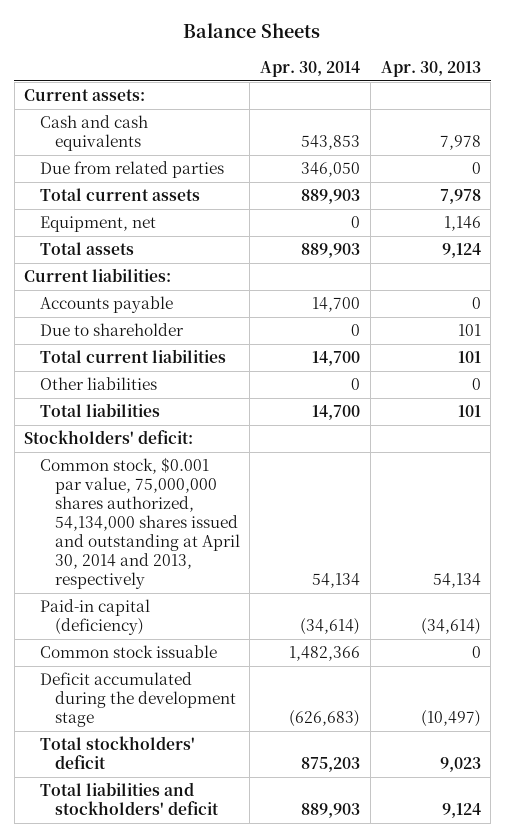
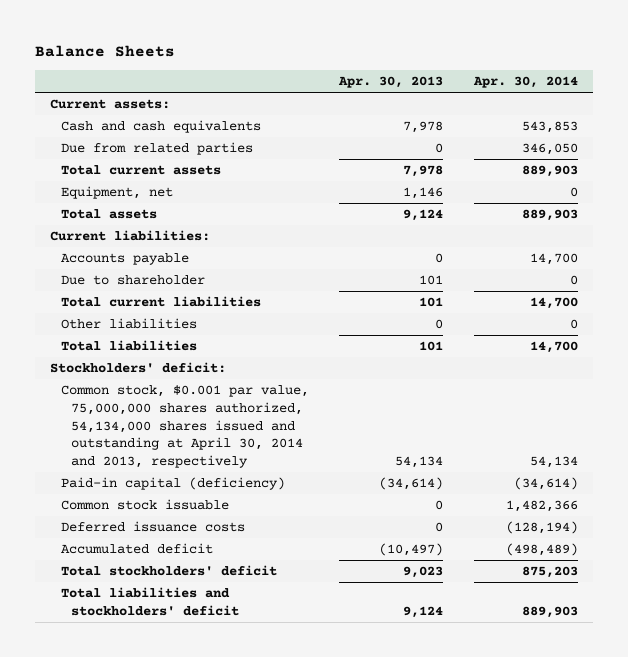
- | Apr. 30, 2014 | Apr. 30, 2013
+ | Apr. 30, 2013 | Apr. 30, 2014
- Deficit accumulated during the development stage | (626,683) | (10,497)
+ Deferred issuance costs | 0 | (128,194)
+ Accumulated deficit | (10,497) | (498,489)

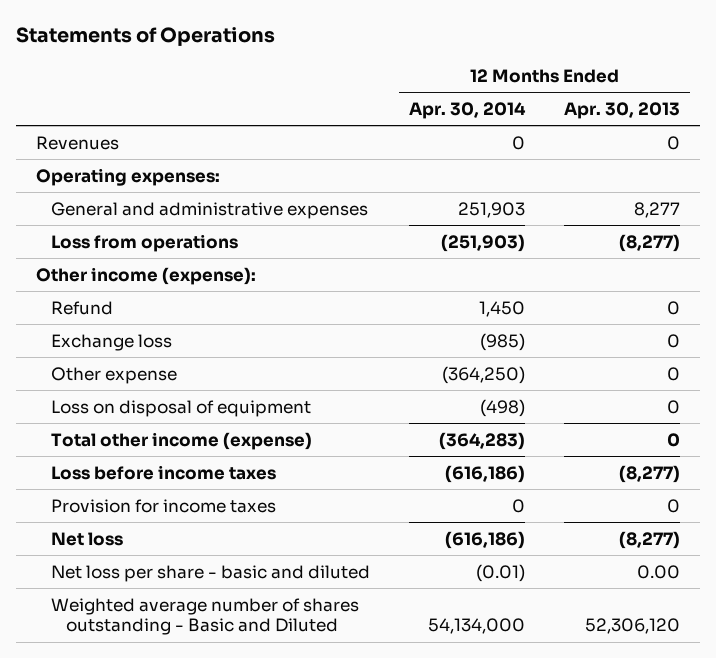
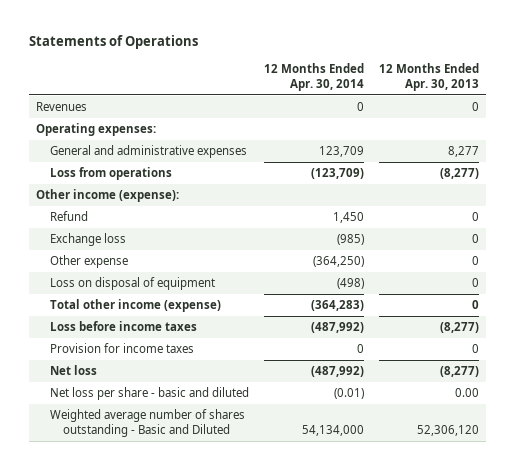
- General and administrative expenses | 251,903 | 8,277
- Loss from operations | (251,903) | (8,277)
+ General and administrative expenses | 123,709 | 8,277
+ Loss from operations | (123,709) | (8,277)
- Loss before income taxes | (616,186) | (8,277)
+ Loss before income taxes | (487,992) | (8,277)
- Net loss | (616,186) | (8,277)
+ Net loss | (487,992) | (8,277)

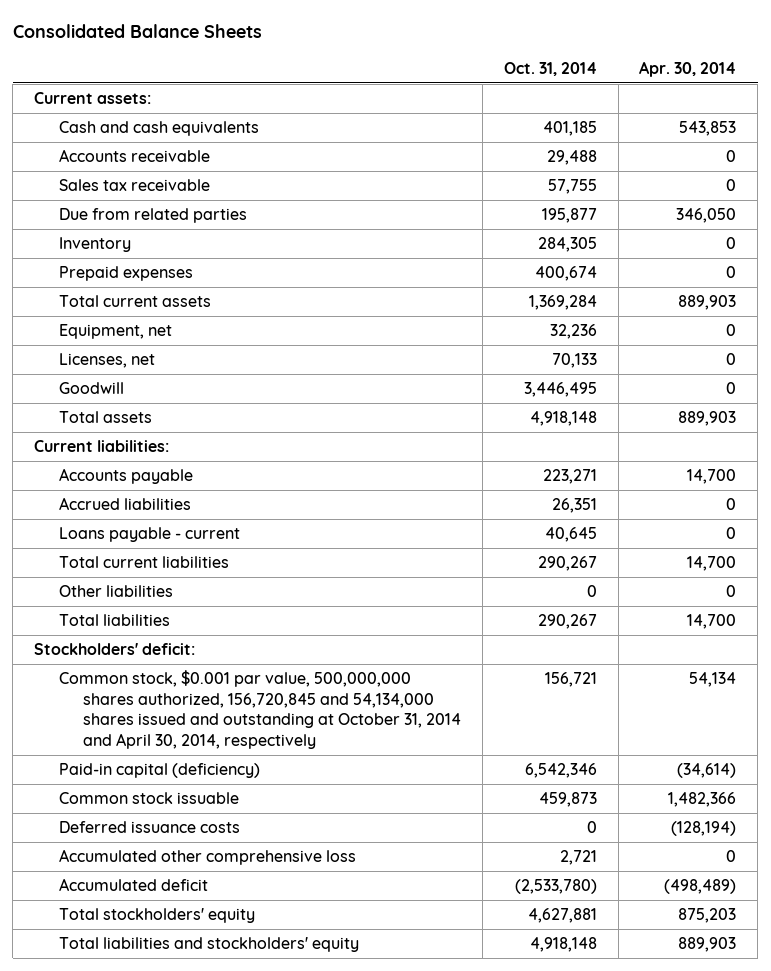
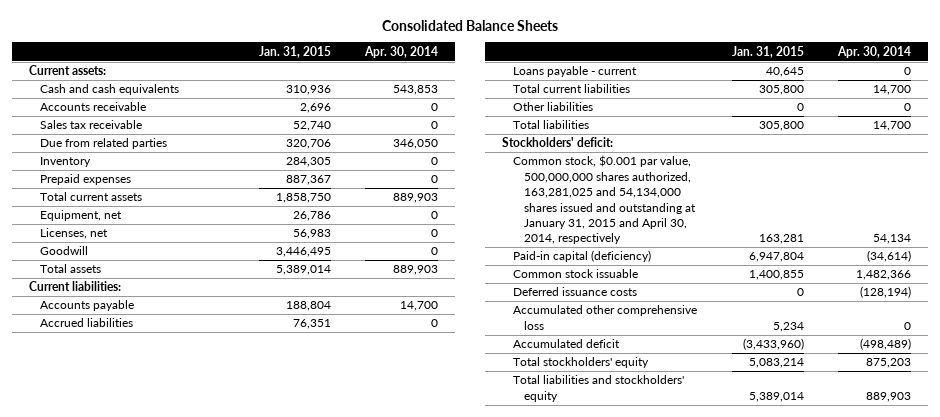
- | Oct. 31, 2014 | Apr. 30, 2014
+ | Jan. 31, 2015 | Apr. 30, 2014
- Common stock, $0.001 par value, 500,000,000 shares authorized, 156,720,845 and 54,134,000 shares issued and outstanding at October 31, 2014 and April 30, 2014, respectively | 156,721 | 54,134
+ Common stock, $0.001 par value, 500,000,000 shares authorized, 163,281,025 and 54,134,000 shares issued and outstanding at January 31, 2015 and April 30, 2014, respectively | 163,281 | 54,134

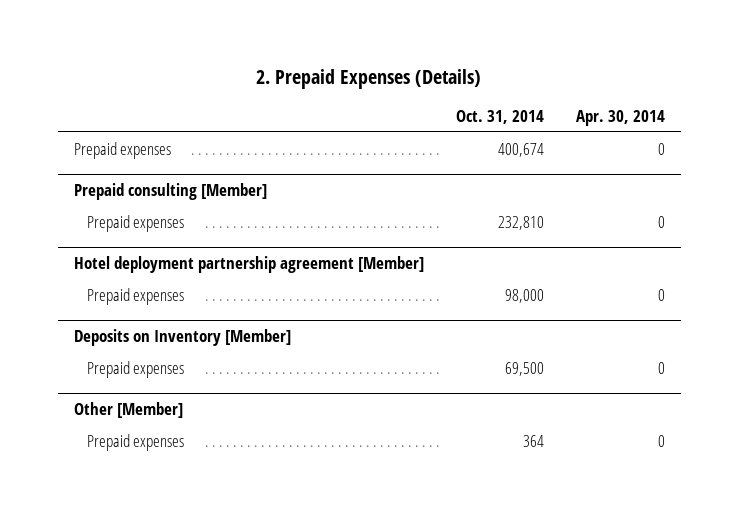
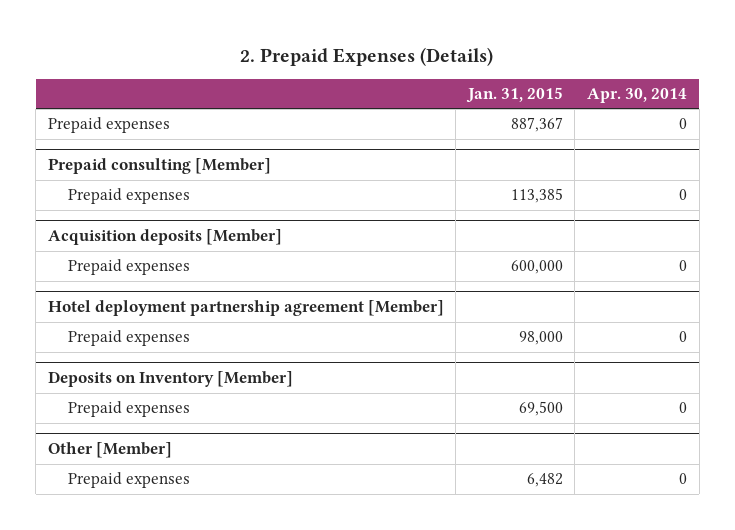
- | Oct. 31, 2014 | Apr. 30, 2014
+ | Jan. 31, 2015 | Apr. 30, 2014
+ Acquisition deposits [Member]
+ Prepaid expenses | 600,000 | 0

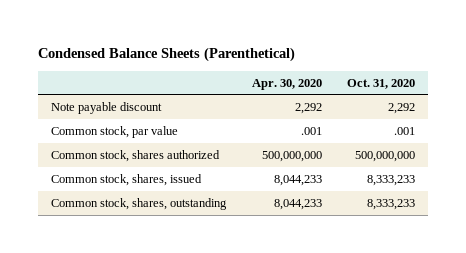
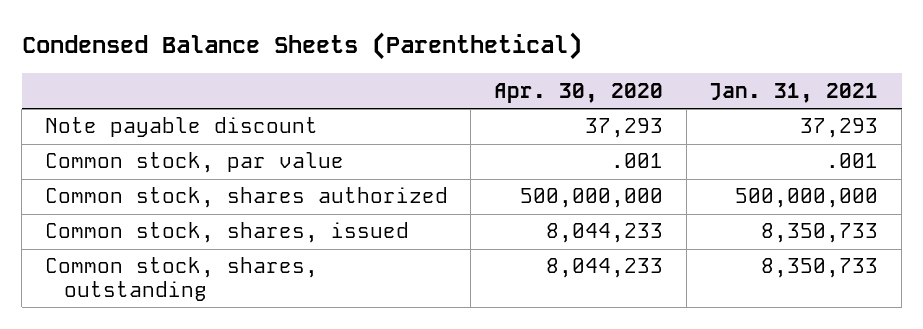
- | Apr. 30, 2020 | Oct. 31, 2020
+ | Apr. 30, 2020 | Jan. 31, 2021
- Note payable discount | 2,292 | 2,292
+ Note payable discount | 37,293 | 37,293

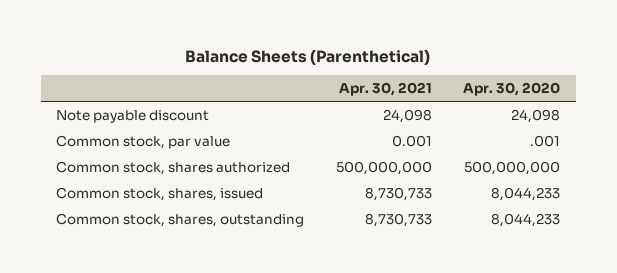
- Condensed Balance Sheets (Parenthetical)
+ Balance Sheets (Parenthetical)
- | Apr. 30, 2020 | Jan. 31, 2021
+ | Apr. 30, 2021 | Apr. 30, 2020
- Note payable discount | 37,293 | 37,293
+ Note payable discount | 24,098 | 24,098

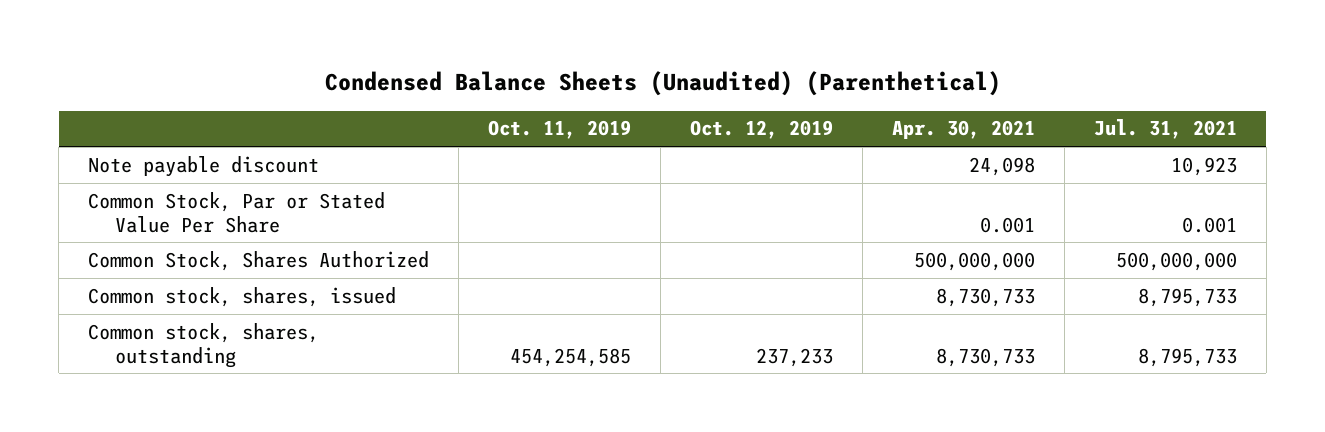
- Balance Sheets (Parenthetical)
+ Condensed Balance Sheets (Unaudited) (Parenthetical)
- | Apr. 30, 2021 | Apr. 30, 2020
+ | Oct. 11, 2019 | Oct. 12, 2019 | Apr. 30, 2021 | Jul. 31, 2021
- Common stock, par value | 0.001 | .001
- Common stock, shares authorized | 500,000,000 | 500,000,000
+ Common Stock, Par or Stated Value Per Share | | | 0.001 | 0.001
+ Common Stock, Shares Authorized | | | 500,000,000 | 500,000,000

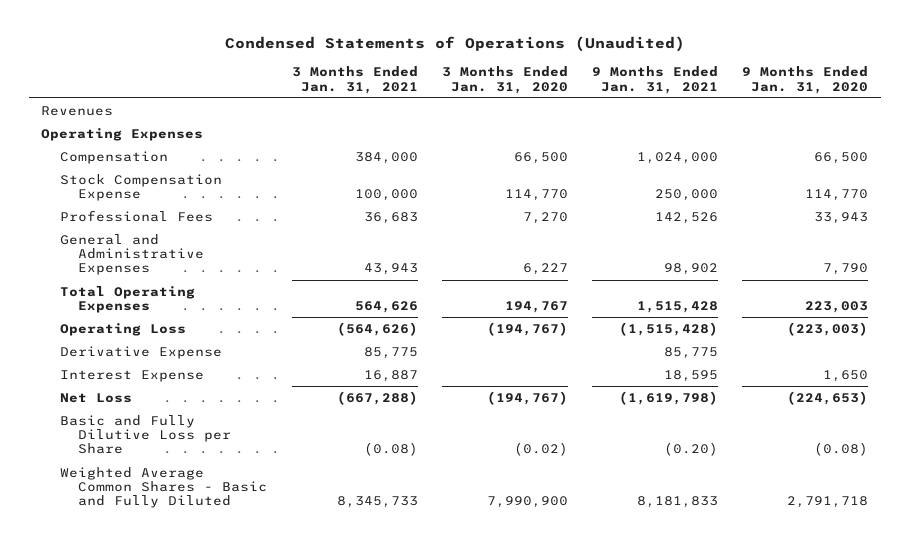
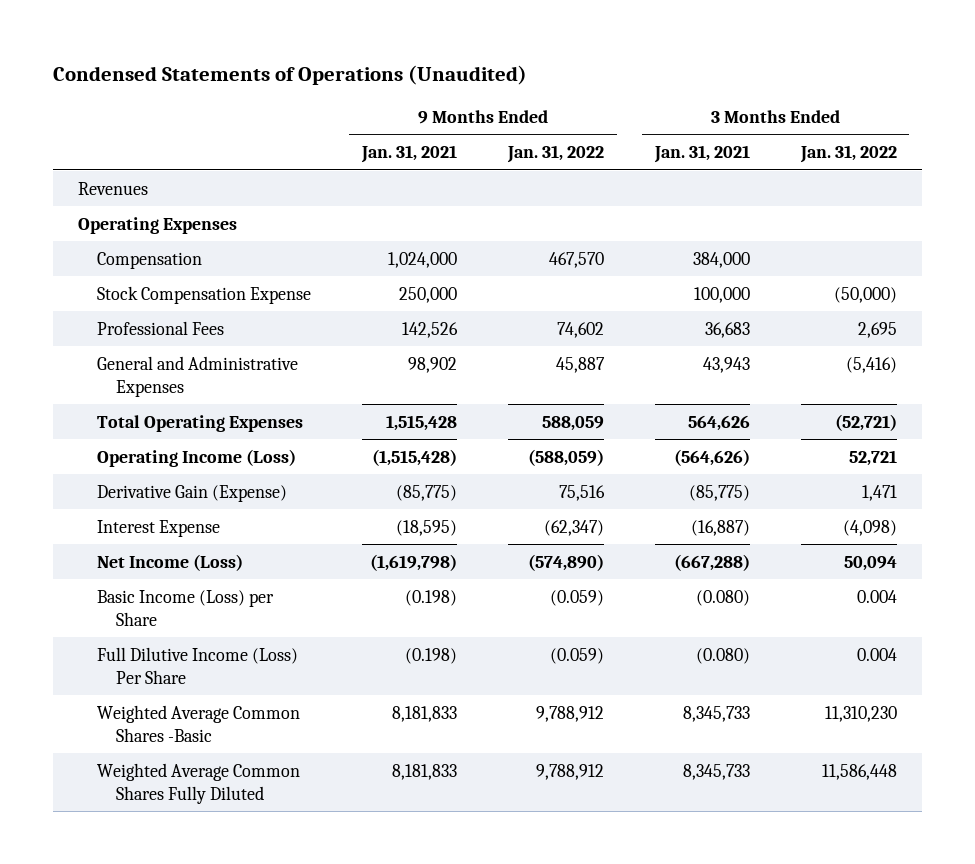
- | 3 Months Ended Jan. 31, 2021 | 3 Months Ended Jan. 31, 2020 | 9 Months Ended Jan. 31, 2021 | 9 Months Ended Jan. 31, 2020
+ | 9 Months Ended Jan. 31, 2021 | 9 Months Ended Jan. 31, 2022 | 3 Months Ended Jan. 31, 2021 | 3 Months Ended Jan. 31, 2022
- Operating Loss | (564,626) | (194,767) | (1,515,428) | (223,003)
- Derivative Expense | 85,775 | | 85,775 |
- Interest Expense | 16,887 | | 18,595 | 1,650
- Net Loss | (667,288) | (194,767) | (1,619,798) | (224,653)
- Basic and Fully Dilutive Loss per Share | (0.08) | (0.02) | (0.20) | (0.08)
- Weighted Average Common Shares - Basic and Fully Diluted | 8,345,733 | 7,990,900 | 8,181,833 | 2,791,718
+ Operating Income (Loss) | (1,515,428) | (588,059) | (564,626) | 52,721
+ Derivative Gain (Expense) | (85,775) | 75,516 | (85,775) | 1,471
+ Interest Expense | (18,595) | (62,347) | (16,887) | (4,098)
+ Net Income (Loss) | (1,619,798) | (574,890) | (667,288) | 50,094
+ Basic Income (Loss) per Share | (0.198) | (0.059) | (0.080) | 0.004
+ Full Dilutive Income (Loss) Per Share | (0.198) | (0.059) | (0.080) | 0.004
+ Weighted Average Common Shares -Basic | 8,181,833 | 9,788,912 | 8,345,733 | 11,310,230
+ Weighted Average Common Shares Fully Diluted | 8,181,833 | 9,788,912 | 8,345,733 | 11,586,448

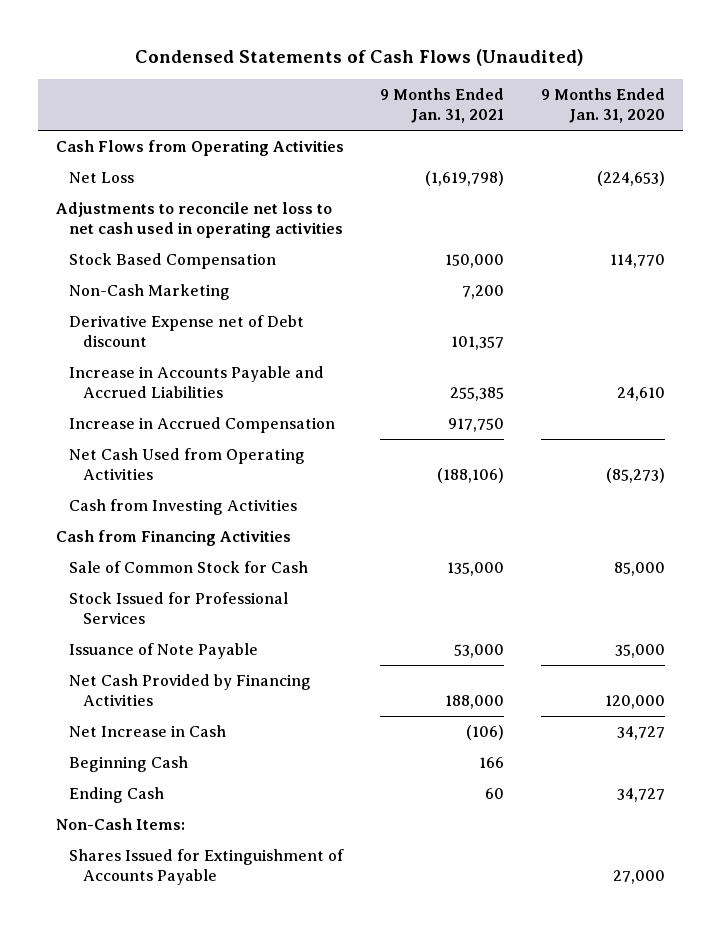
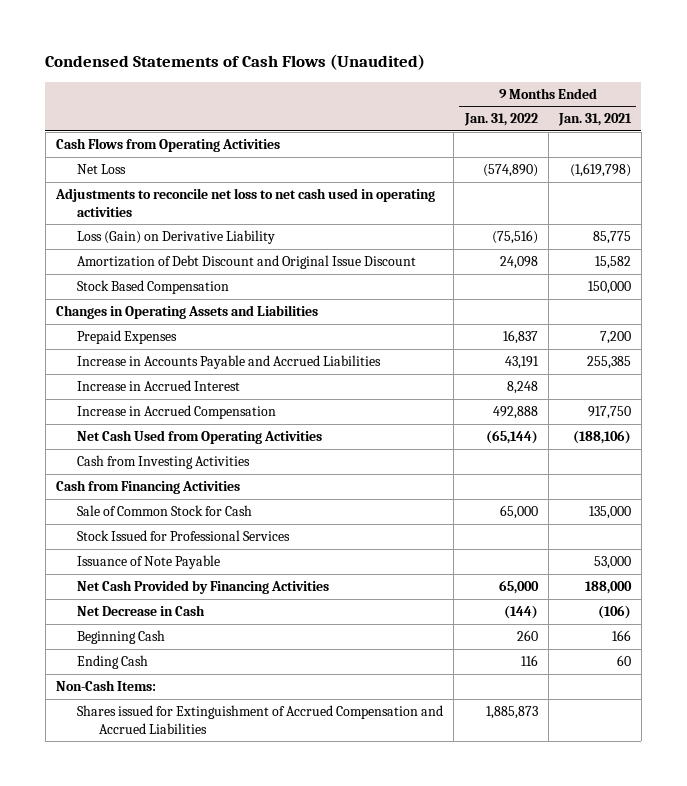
- | 9 Months Ended Jan. 31, 2021 | 9 Months Ended Jan. 31, 2020
+ | 9 Months Ended Jan. 31, 2022 | 9 Months Ended Jan. 31, 2021
+ Loss (Gain) on Derivative Liability | (75,516) | 85,775
+ Amortization of Debt Discount and Original Issue Discount | 24,098 | 15,582
- Non-Cash Marketing | 7,200 |
- Derivative Expense net of Debt discount | 101,357 |
+ Changes in Operating Assets and Liabilities
+ Prepaid Expenses | 16,837 | 7,200
+ Increase in Accrued Interest | 8,248 |
- Net Increase in Cash | (106) | 34,727
+ Net Decrease in Cash | (144) | (106)
- Shares Issued for Extinguishment of Accounts Payable | | 27,000
+ Shares issued for Extinguishment of Accrued Compensation and Accrued Liabilities | 1,885,873 |

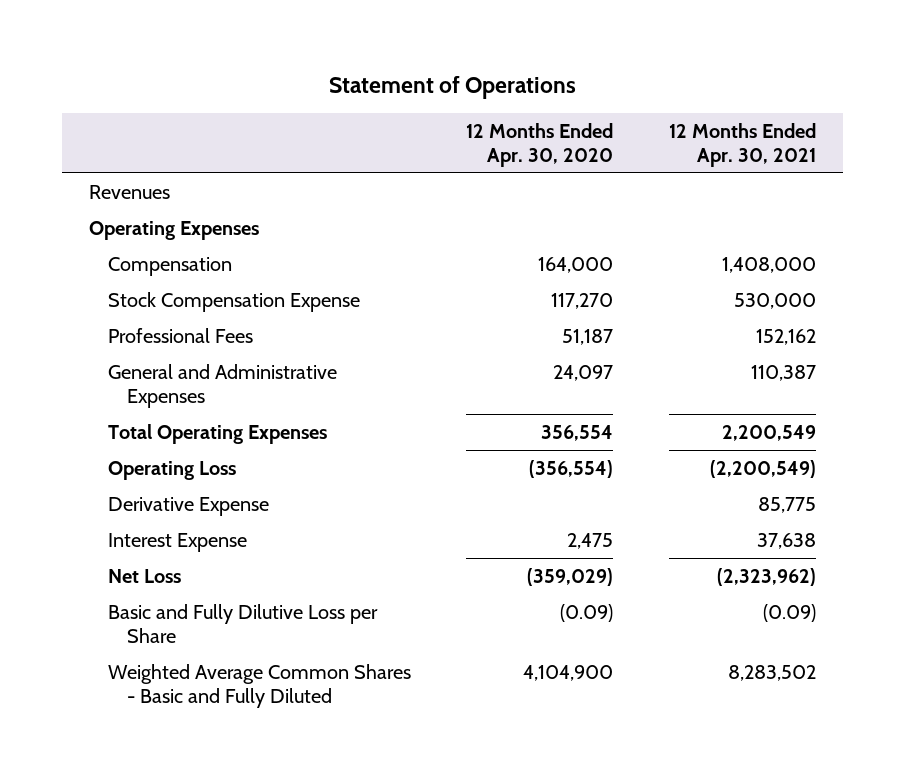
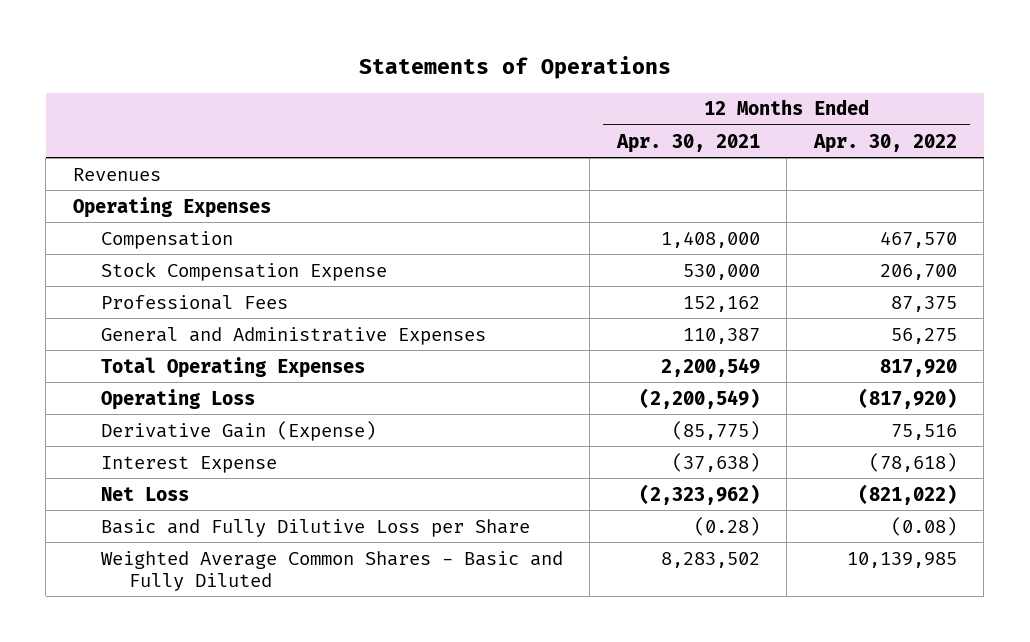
- Statement of Operations
+ Statements of Operations
- | 12 Months Ended Apr. 30, 2020 | 12 Months Ended Apr. 30, 2021
+ | 12 Months Ended Apr. 30, 2021 | 12 Months Ended Apr. 30, 2022
- Derivative Expense | | 85,775
- Interest Expense | 2,475 | 37,638
+ Derivative Gain (Expense) | (85,775) | 75,516
+ Interest Expense | (37,638) | (78,618)
- Basic and Fully Dilutive Loss per Share | (0.09) | (0.09)
+ Basic and Fully Dilutive Loss per Share | (0.28) | (0.08)

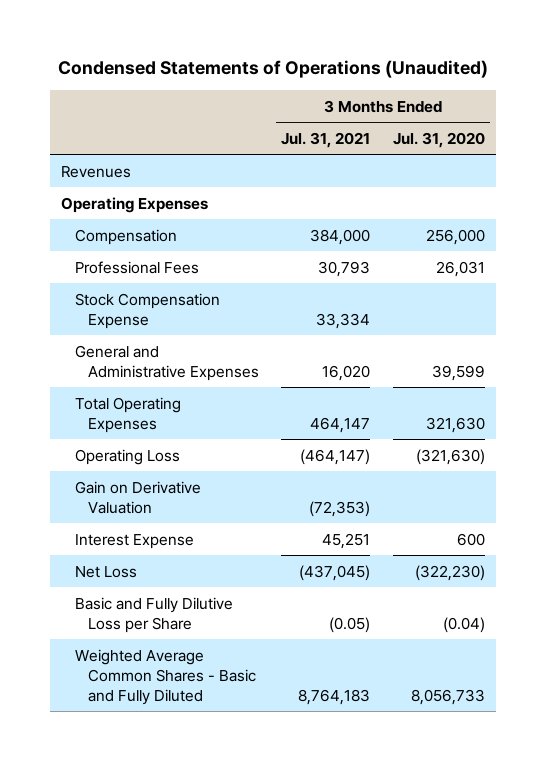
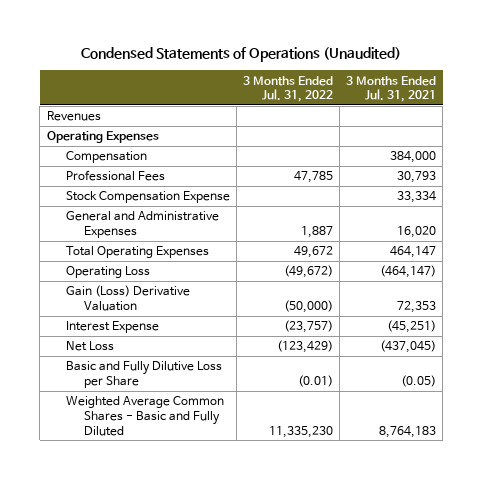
- | 3 Months Ended Jul. 31, 2021 | 3 Months Ended Jul. 31, 2020
+ | 3 Months Ended Jul. 31, 2022 | 3 Months Ended Jul. 31, 2021
- Gain on Derivative Valuation | (72,353) |
- Interest Expense | 45,251 | 600
+ Gain (Loss) Derivative Valuation | (50,000) | 72,353
+ Interest Expense | (23,757) | (45,251)

